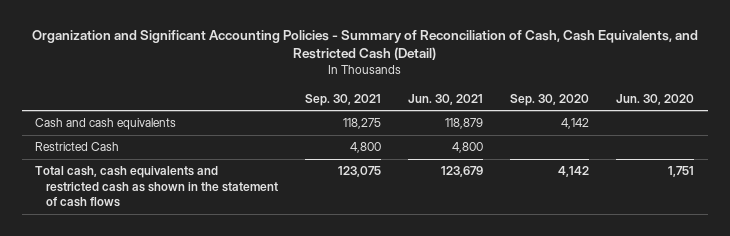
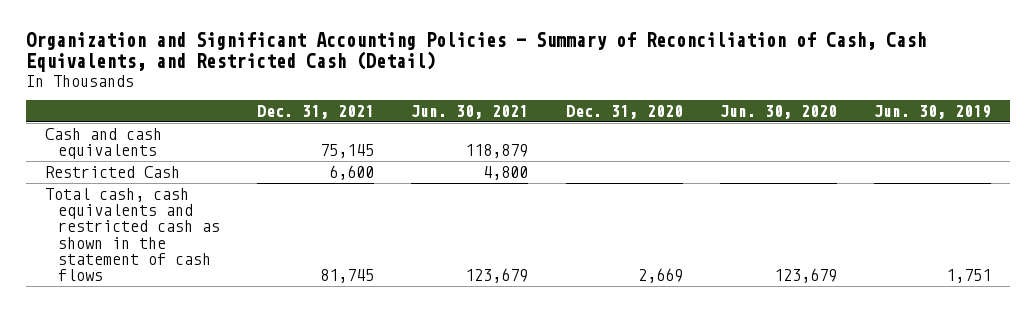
- | Sep. 30, 2021 | Jun. 30, 2021 | Sep. 30, 2020 | Jun. 30, 2020
+ | Dec. 31, 2021 | Jun. 30, 2021 | Dec. 31, 2020 | Jun. 30, 2020 | Jun. 30, 2019
- Total cash, cash equivalents and restricted cash as shown in the statement of cash flows | 123,075 | 123,679 | 4,142 | 1,751
+ Total cash, cash equivalents and restricted cash as shown in the statement of cash flows | 81,745 | 123,679 | 2,669 | 123,679 | 1,751

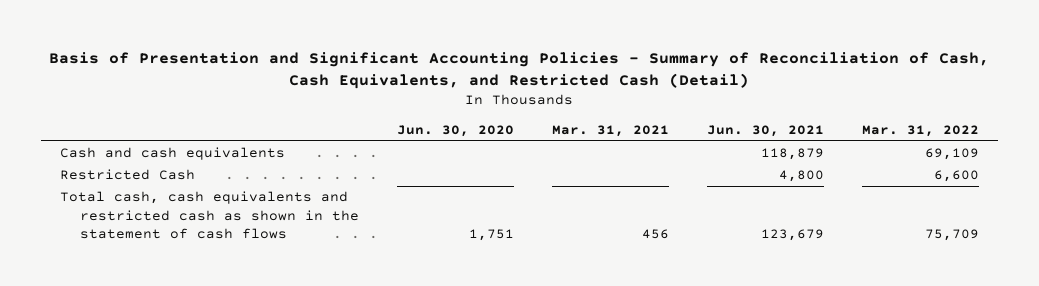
- Organization and Significant Accounting Policies - Summary of Reconciliation of Cash, Cash Equivalents, and Restricted Cash (Detail)
+ Basis of Presentation and Significant Accounting Policies - Summary of Reconciliation of Cash, Cash Equivalents, and Restricted Cash (Detail)
- | Dec. 31, 2021 | Jun. 30, 2021 | Dec. 31, 2020 | Jun. 30, 2020 | Jun. 30, 2019
+ | Jun. 30, 2020 | Mar. 31, 2021 | Jun. 30, 2021 | Mar. 31, 2022
- Total cash, cash equivalents and restricted cash as shown in the statement of cash flows | 81,745 | 123,679 | 2,669 | 123,679 | 1,751
+ Total cash, cash equivalents and restricted cash as shown in the statement of cash flows | 1,751 | 456 | 123,679 | 75,709

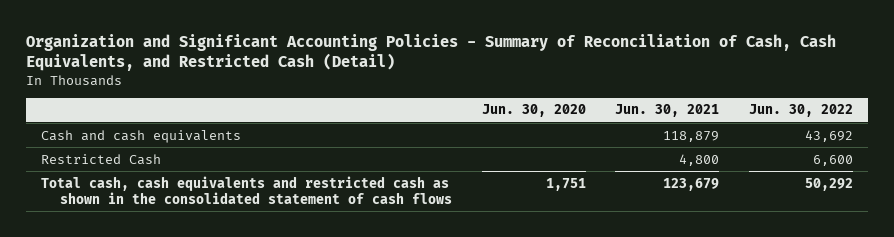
- Basis of Presentation and Significant Accounting Policies - Summary of Reconciliation of Cash, Cash Equivalents, and Restricted Cash (Detail)
+ Organization and Significant Accounting Policies - Summary of Reconciliation of Cash, Cash Equivalents, and Restricted Cash (Detail)
- | Jun. 30, 2020 | Mar. 31, 2021 | Jun. 30, 2021 | Mar. 31, 2022
+ | Jun. 30, 2020 | Jun. 30, 2021 | Jun. 30, 2022
- Total cash, cash equivalents and restricted cash as shown in the statement of cash flows | 1,751 | 456 | 123,679 | 75,709
+ Total cash, cash equivalents and restricted cash as shown in the consolidated statement of cash flows | 1,751 | 123,679 | 50,292

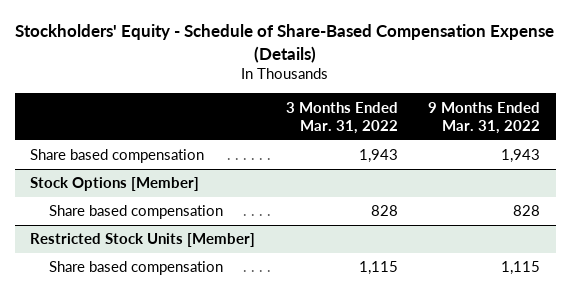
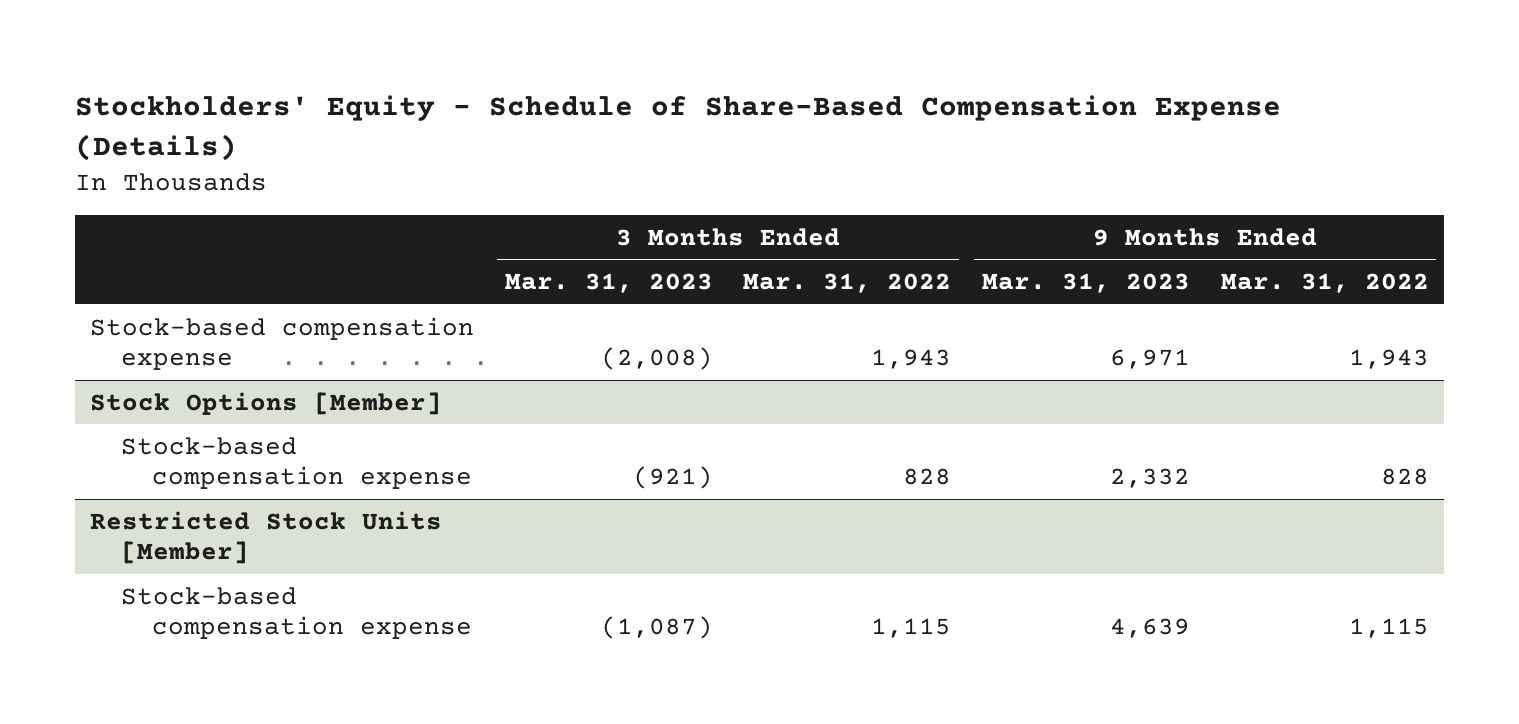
- | 3 Months Ended Mar. 31, 2022 | 9 Months Ended Mar. 31, 2022
+ | 3 Months Ended Mar. 31, 2023 | 3 Months Ended Mar. 31, 2022 | 9 Months Ended Mar. 31, 2023 | 9 Months Ended Mar. 31, 2022
- Share based compensation | 1,943 | 1,943
+ Stock-based compensation expense | (2,008) | 1,943 | 6,971 | 1,943
@ Stock Options [Member]
- Share based compensation | 828 | 828
+ Stock-based compensation expense | (921) | 828 | 2,332 | 828
@ Restricted Stock Units [Member]
- Share based compensation | 1,115 | 1,115
+ Stock-based compensation expense | (1,087) | 1,115 | 4,639 | 1,115

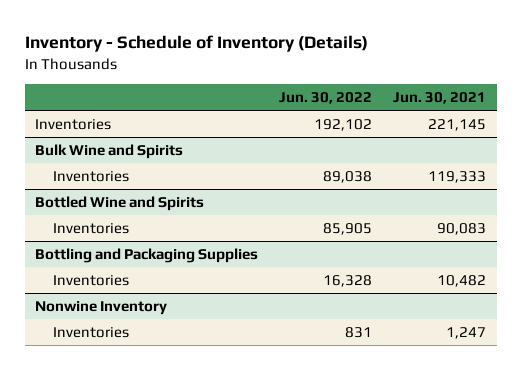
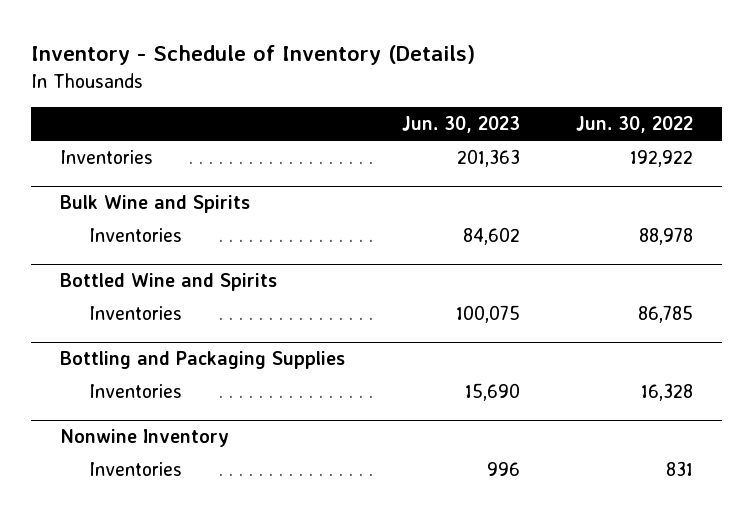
- | Jun. 30, 2022 | Jun. 30, 2021
+ | Jun. 30, 2023 | Jun. 30, 2022
- Inventories | 192,102 | 221,145
+ Inventories | 201,363 | 192,922
@ Bulk Wine and Spirits
- Inventories | 89,038 | 119,333
+ Inventories | 84,602 | 88,978
@ Bottled Wine and Spirits
- Inventories | 85,905 | 90,083
+ Inventories | 100,075 | 86,785

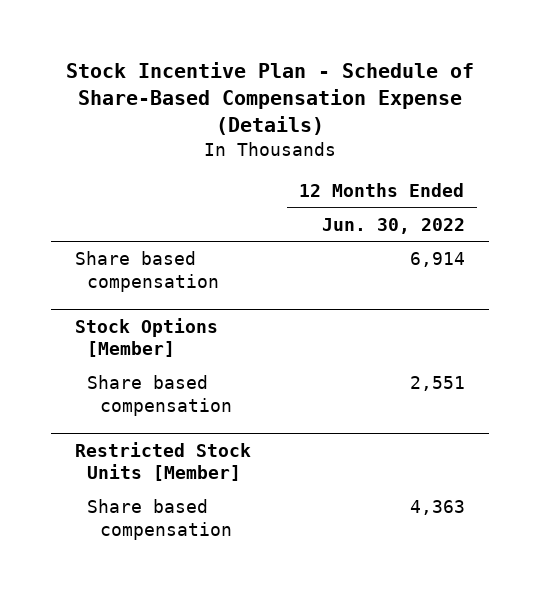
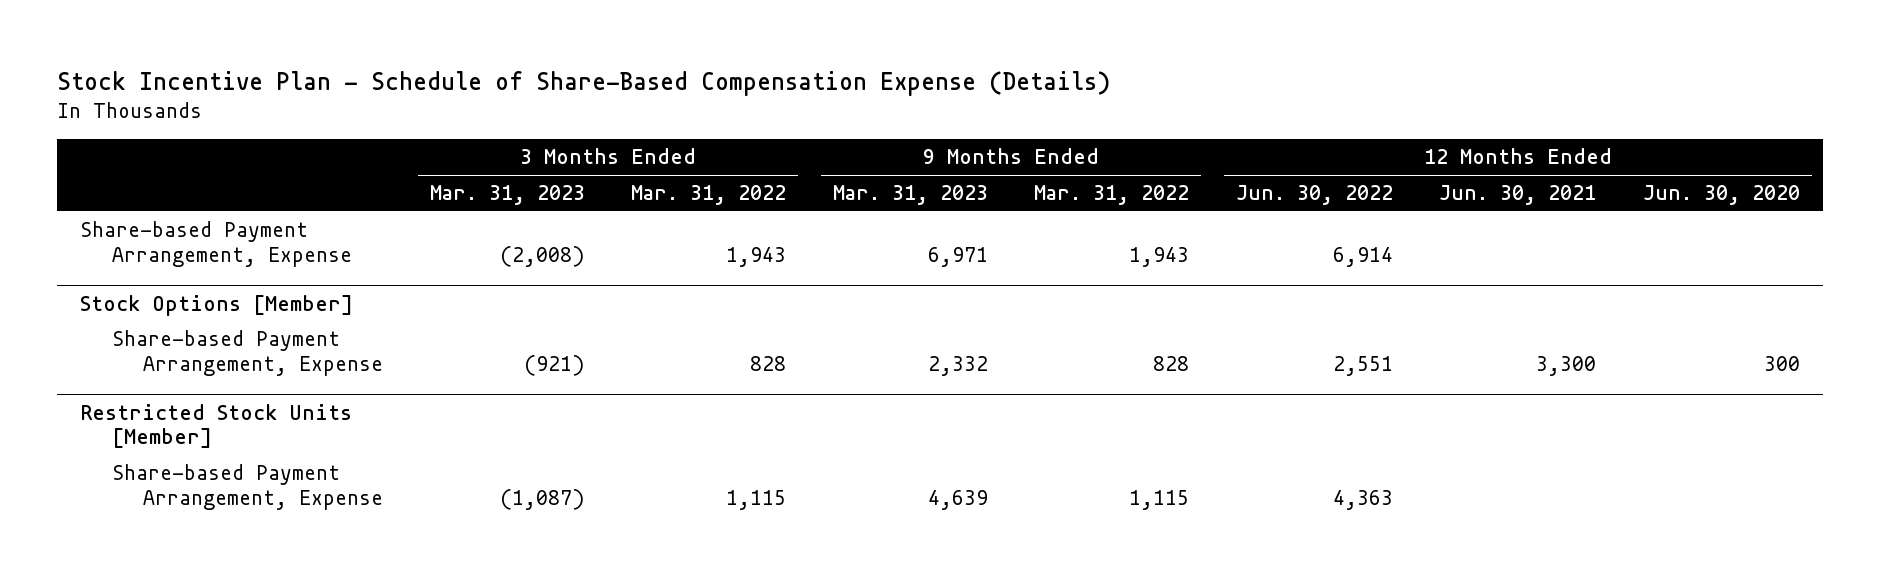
- | 12 Months Ended Jun. 30, 2022
+ | 3 Months Ended Mar. 31, 2023 | 3 Months Ended Mar. 31, 2022 | 9 Months Ended Mar. 31, 2023 | 9 Months Ended Mar. 31, 2022 | 12 Months Ended Jun. 30, 2022 | 12 Months Ended Jun. 30, 2021 | 12 Months Ended Jun. 30, 2020
- Share based compensation | 6,914
+ Share-based Payment Arrangement, Expense | (2,008) | 1,943 | 6,971 | 1,943 | 6,914 | |
@ Stock Options [Member]
- Share based compensation | 2,551
+ Share-based Payment Arrangement, Expense | (921) | 828 | 2,332 | 828 | 2,551 | 3,300 | 300
@ Restricted Stock Units [Member]
- Share based compensation | 4,363
+ Share-based Payment Arrangement, Expense | (1,087) | 1,115 | 4,639 | 1,115 | 4,363 | |

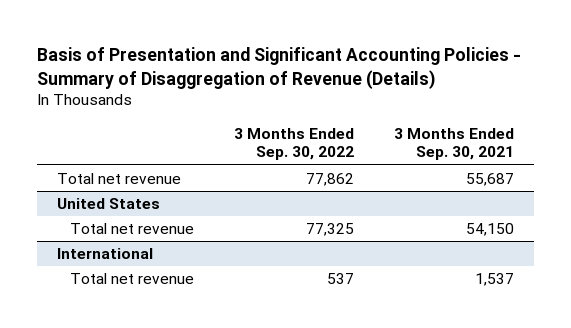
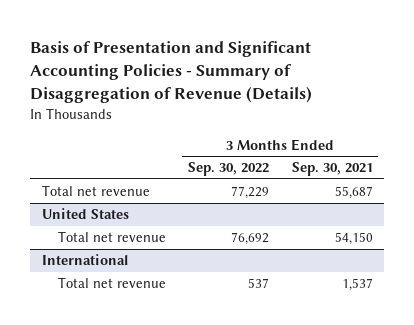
- Total net revenue | 77,862 | 55,687
+ Total net revenue | 77,229 | 55,687
@ United States
- Total net revenue | 77,325 | 54,150
+ Total net revenue | 76,692 | 54,150

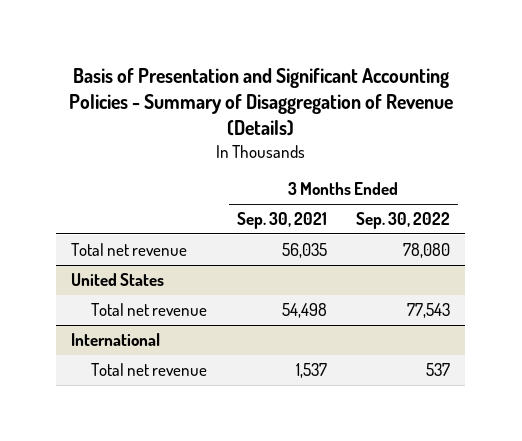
- | 3 Months Ended Sep. 30, 2022 | 3 Months Ended Sep. 30, 2021
+ | 3 Months Ended Sep. 30, 2021 | 3 Months Ended Sep. 30, 2022
- Total net revenue | 77,229 | 55,687
+ Total net revenue | 56,035 | 78,080
@ United States
- Total net revenue | 76,692 | 54,150
+ Total net revenue | 54,498 | 77,543

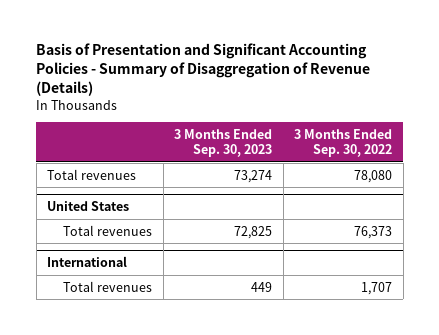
- | 3 Months Ended Sep. 30, 2021 | 3 Months Ended Sep. 30, 2022
+ | 3 Months Ended Sep. 30, 2023 | 3 Months Ended Sep. 30, 2022
- Total net revenue | 56,035 | 78,080
+ Total revenues | 73,274 | 78,080
@ United States
- Total net revenue | 54,498 | 77,543
+ Total revenues | 72,825 | 76,373
@ International
- Total net revenue | 1,537 | 537
+ Total revenues | 449 | 1,707

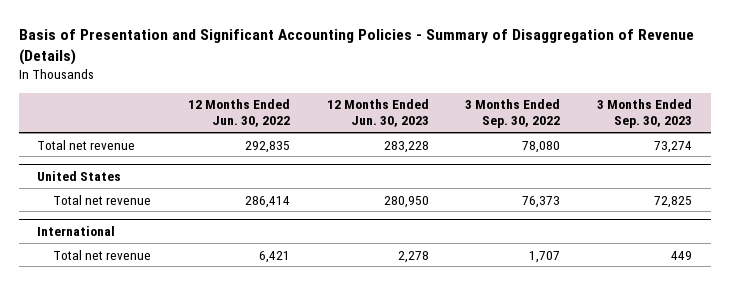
- | 3 Months Ended Sep. 30, 2023 | 3 Months Ended Sep. 30, 2022
+ | 12 Months Ended Jun. 30, 2022 | 12 Months Ended Jun. 30, 2023 | 3 Months Ended Sep. 30, 2022 | 3 Months Ended Sep. 30, 2023
- Total revenues | 73,274 | 78,080
+ Total net revenue | 292,835 | 283,228 | 78,080 | 73,274
@ United States
- Total revenues | 72,825 | 76,373
+ Total net revenue | 286,414 | 280,950 | 76,373 | 72,825
@ International
- Total revenues | 449 | 1,707
+ Total net revenue | 6,421 | 2,278 | 1,707 | 449

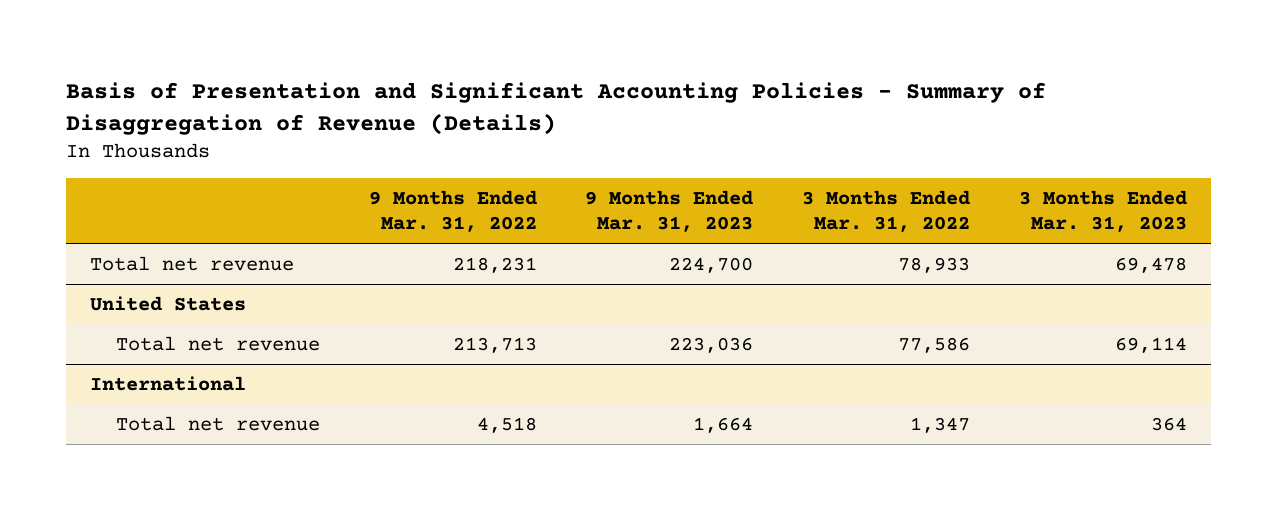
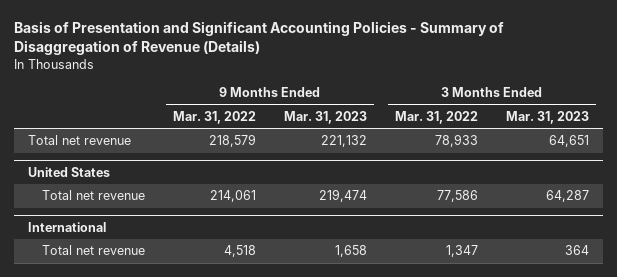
- Total net revenue | 218,231 | 224,700 | 78,933 | 69,478
+ Total net revenue | 218,579 | 221,132 | 78,933 | 64,651
@ United States
- Total net revenue | 213,713 | 223,036 | 77,586 | 69,114
+ Total net revenue | 214,061 | 219,474 | 77,586 | 64,287
@ International
- Total net revenue | 4,518 | 1,664 | 1,347 | 364
+ Total net revenue | 4,518 | 1,658 | 1,347 | 364

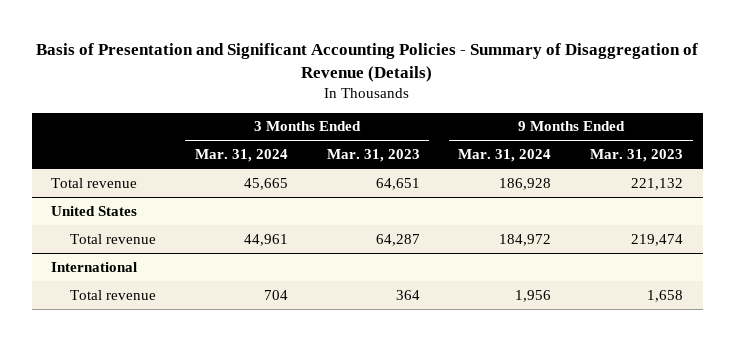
- | 9 Months Ended Mar. 31, 2022 | 9 Months Ended Mar. 31, 2023 | 3 Months Ended Mar. 31, 2022 | 3 Months Ended Mar. 31, 2023
+ | 3 Months Ended Mar. 31, 2024 | 3 Months Ended Mar. 31, 2023 | 9 Months Ended Mar. 31, 2024 | 9 Months Ended Mar. 31, 2023
- Total net revenue | 218,579 | 221,132 | 78,933 | 64,651
+ Total revenue | 45,665 | 64,651 | 186,928 | 221,132
@ United States
- Total net revenue | 214,061 | 219,474 | 77,586 | 64,287
+ Total revenue | 44,961 | 64,287 | 184,972 | 219,474
@ International
- Total net revenue | 4,518 | 1,658 | 1,347 | 364
+ Total revenue | 704 | 364 | 1,956 | 1,658

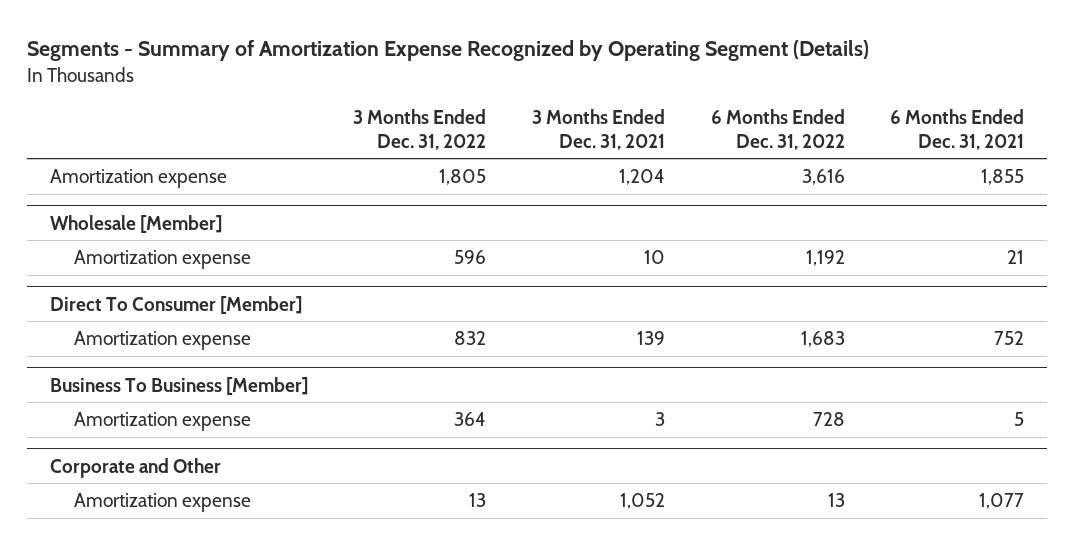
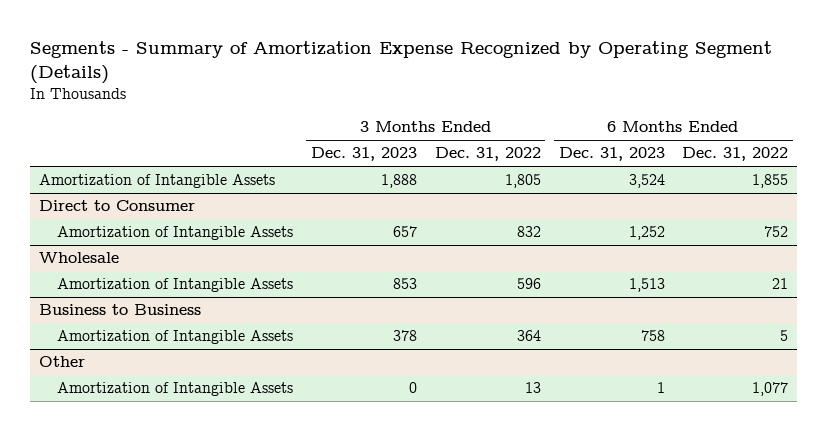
- | 3 Months Ended Dec. 31, 2022 | 3 Months Ended Dec. 31, 2021 | 6 Months Ended Dec. 31, 2022 | 6 Months Ended Dec. 31, 2021
+ | 3 Months Ended Dec. 31, 2023 | 3 Months Ended Dec. 31, 2022 | 6 Months Ended Dec. 31, 2023 | 6 Months Ended Dec. 31, 2022
- Amortization expense | 1,805 | 1,204 | 3,616 | 1,855
- Wholesale [Member]
- Amortization expense | 596 | 10 | 1,192 | 21
- Direct To Consumer [Member]
- Amortization expense | 832 | 139 | 1,683 | 752
- Business To Business [Member]
- Amortization expense | 364 | 3 | 728 | 5
- Corporate and Other
- Amortization expense | 13 | 1,052 | 13 | 1,077
+ Amortization of Intangible Assets | 1,888 | 1,805 | 3,524 | 1,855
+ Direct to Consumer
+ Amortization of Intangible Assets | 657 | 832 | 1,252 | 752
+ Wholesale
+ Amortization of Intangible Assets | 853 | 596 | 1,513 | 21
+ Business to Business
+ Amortization of Intangible Assets | 378 | 364 | 758 | 5
+ Other
+ Amortization of Intangible Assets | 0 | 13 | 1 | 1,077

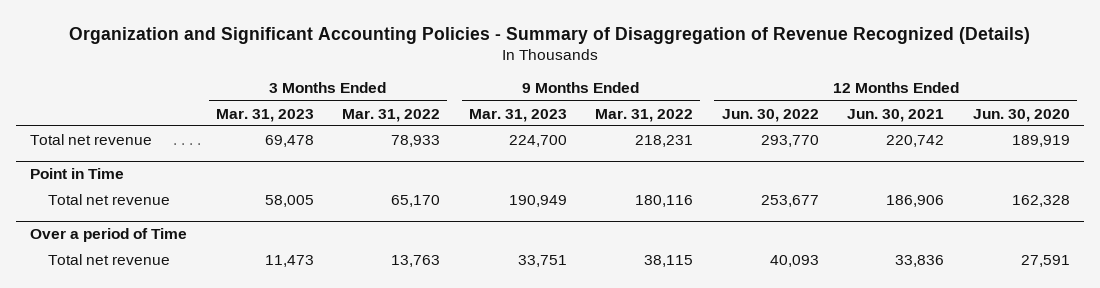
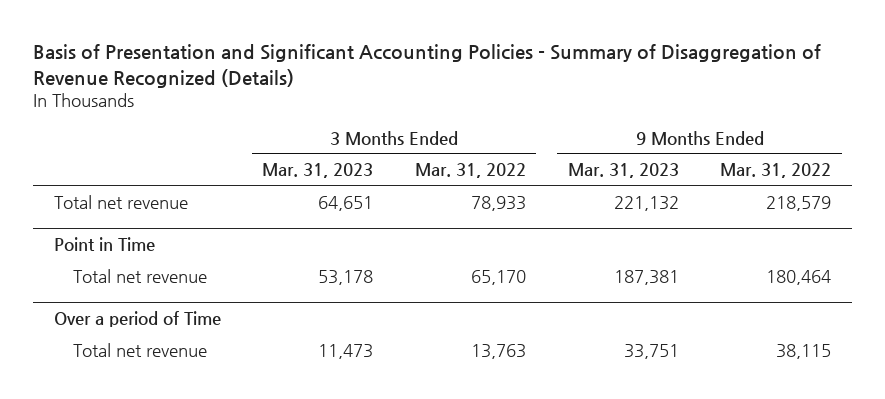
- Organization and Significant Accounting Policies - Summary of Disaggregation of Revenue Recognized (Details)
+ Basis of Presentation and Significant Accounting Policies - Summary of Disaggregation of Revenue Recognized (Details)
- | 3 Months Ended Mar. 31, 2023 | 3 Months Ended Mar. 31, 2022 | 9 Months Ended Mar. 31, 2023 | 9 Months Ended Mar. 31, 2022 | 12 Months Ended Jun. 30, 2022 | 12 Months Ended Jun. 30, 2021 | 12 Months Ended Jun. 30, 2020
+ | 3 Months Ended Mar. 31, 2023 | 3 Months Ended Mar. 31, 2022 | 9 Months Ended Mar. 31, 2023 | 9 Months Ended Mar. 31, 2022
- Total net revenue | 69,478 | 78,933 | 224,700 | 218,231 | 293,770 | 220,742 | 189,919
+ Total net revenue | 64,651 | 78,933 | 221,132 | 218,579
@ Point in Time
- Total net revenue | 58,005 | 65,170 | 190,949 | 180,116 | 253,677 | 186,906 | 162,328
+ Total net revenue | 53,178 | 65,170 | 187,381 | 180,464

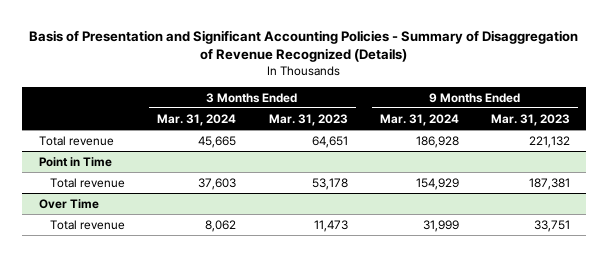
- | 3 Months Ended Mar. 31, 2023 | 3 Months Ended Mar. 31, 2022 | 9 Months Ended Mar. 31, 2023 | 9 Months Ended Mar. 31, 2022
+ | 3 Months Ended Mar. 31, 2024 | 3 Months Ended Mar. 31, 2023 | 9 Months Ended Mar. 31, 2024 | 9 Months Ended Mar. 31, 2023
- Total net revenue | 64,651 | 78,933 | 221,132 | 218,579
+ Total revenue | 45,665 | 64,651 | 186,928 | 221,132
@ Point in Time
- Total net revenue | 53,178 | 65,170 | 187,381 | 180,464
- Over a period of Time
- Total net revenue | 11,473 | 13,763 | 33,751 | 38,115
@ Point in Time
+ Total revenue | 37,603 | 53,178 | 154,929 | 187,381
+ Over Time
+ Total revenue | 8,062 | 11,473 | 31,999 | 33,751

